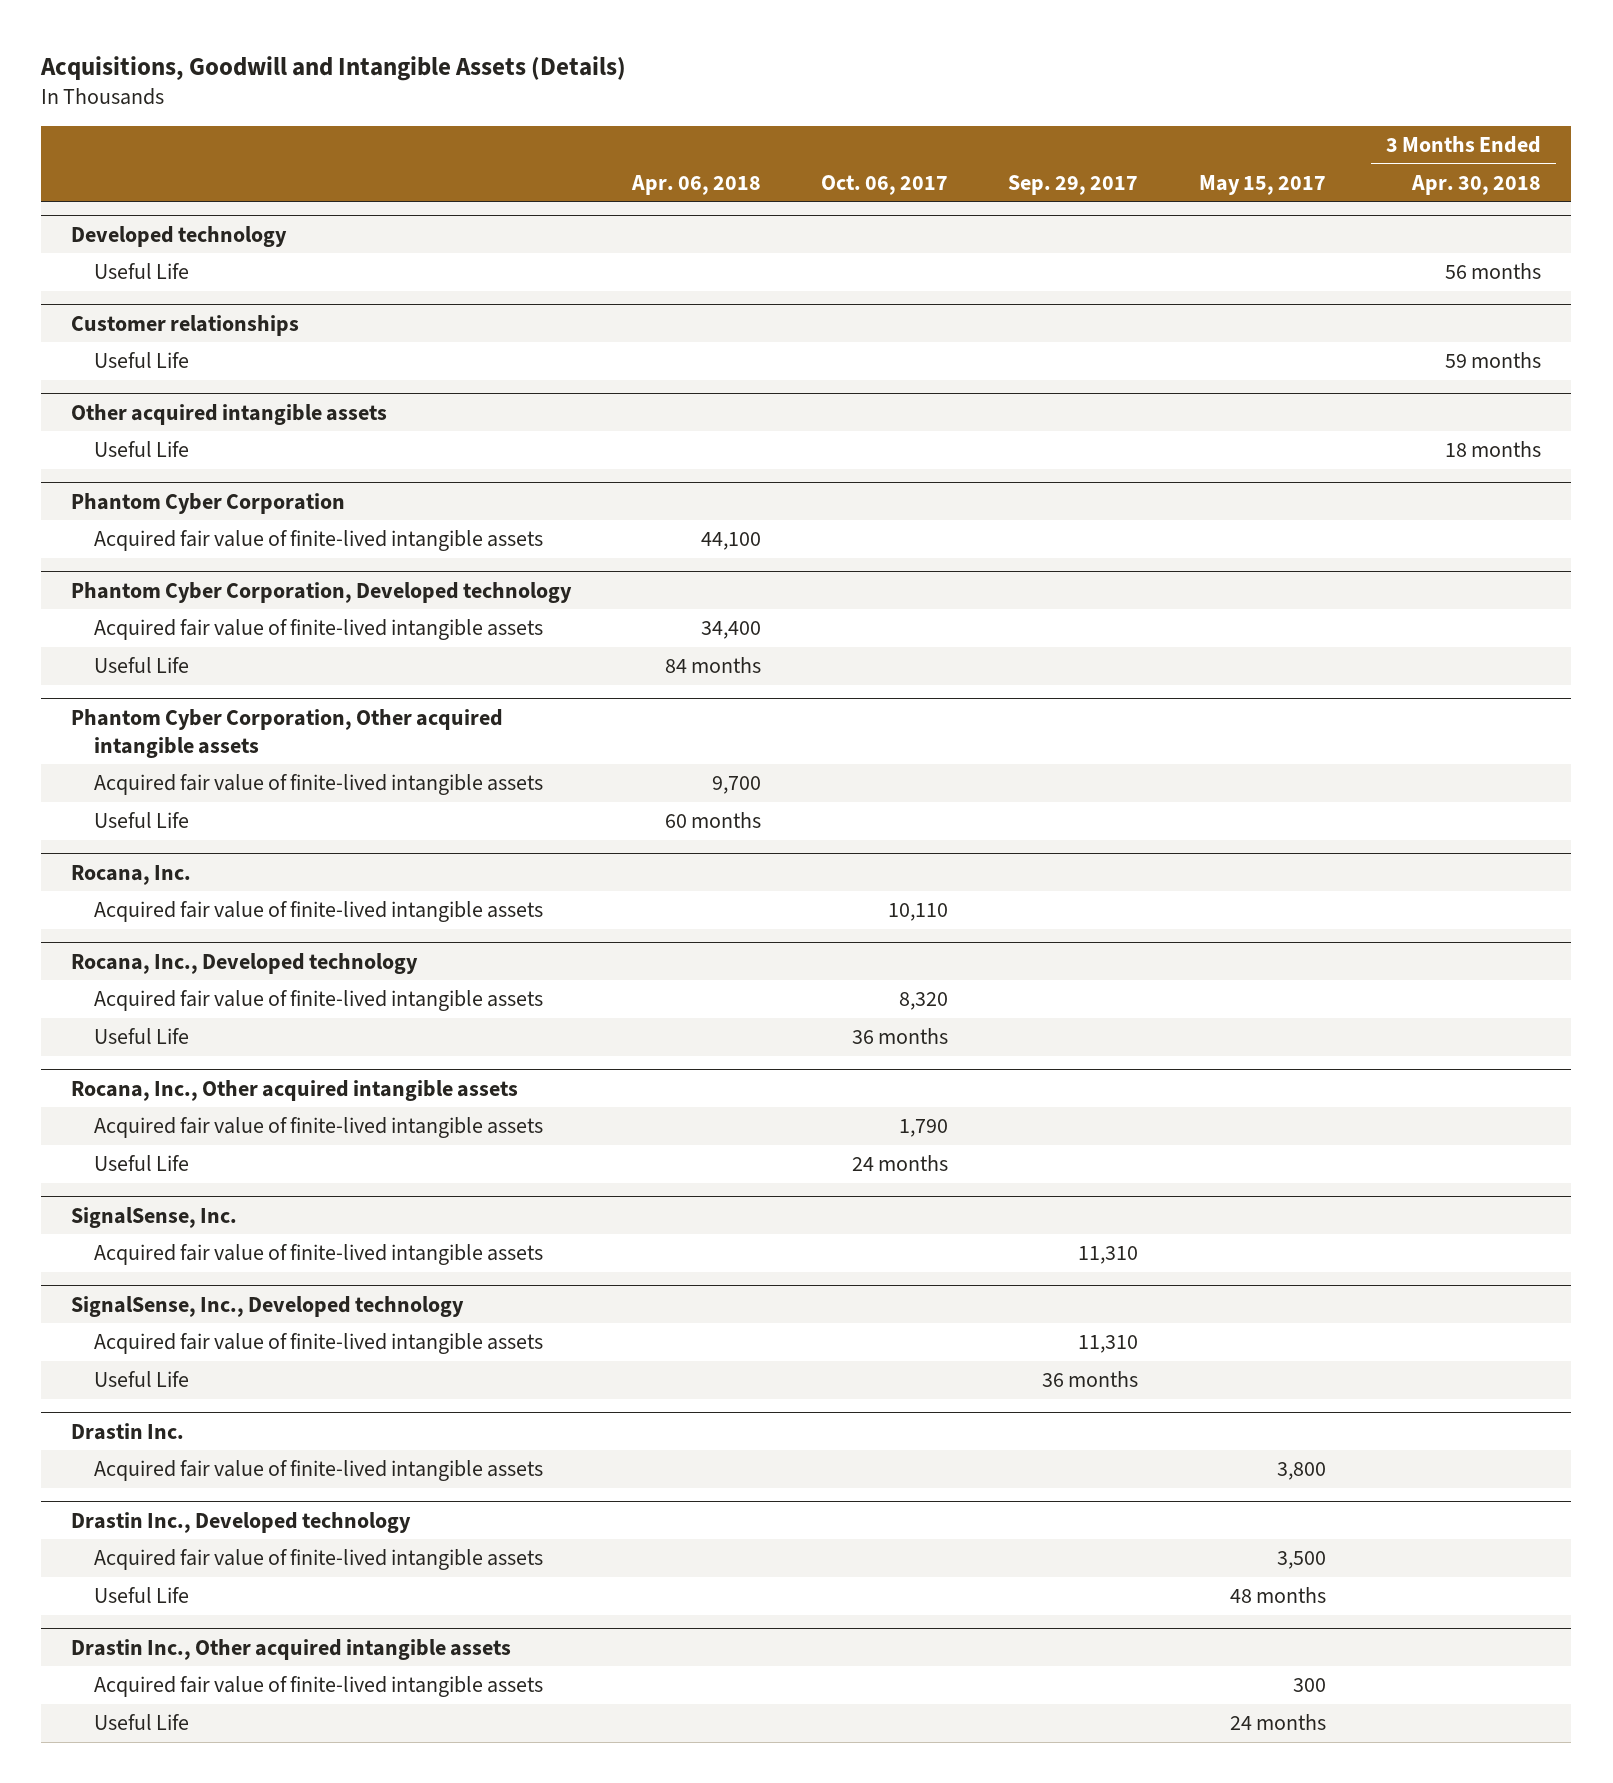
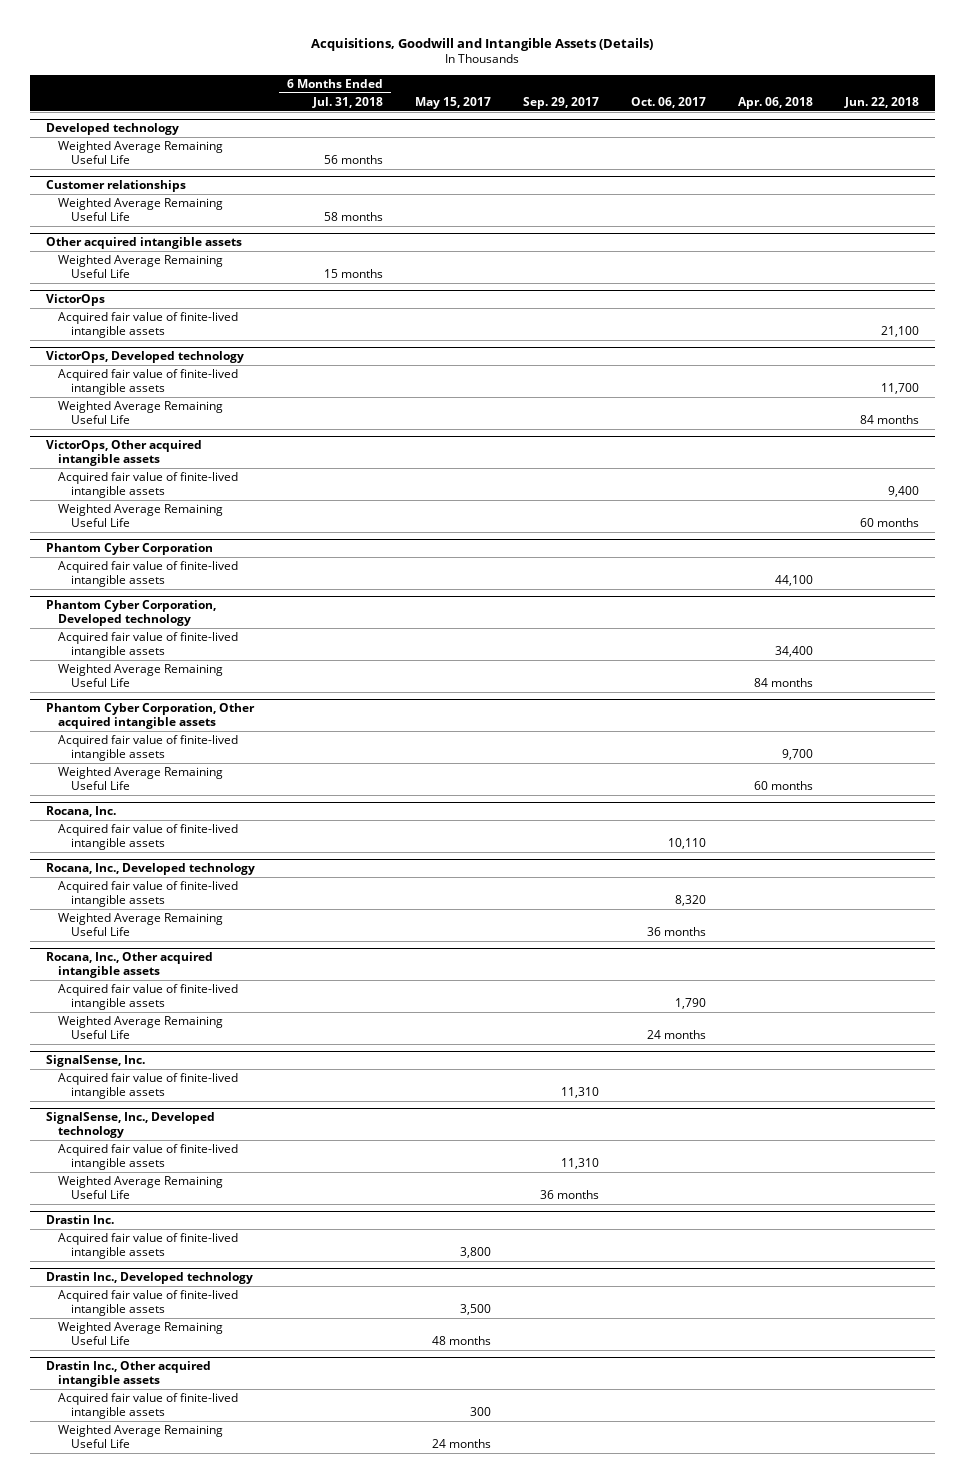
- | Apr. 06, 2018 | Oct. 06, 2017 | Sep. 29, 2017 | May 15, 2017 | 3 Months Ended Apr. 30, 2018
+ | 6 Months Ended Jul. 31, 2018 | May 15, 2017 | Sep. 29, 2017 | Oct. 06, 2017 | Apr. 06, 2018 | Jun. 22, 2018
@ Developed technology
- Useful Life | | | | | 56 months
+ Weighted Average Remaining Useful Life | 56 months | | | | |
@ Customer relationships
- Useful Life | | | | | 59 months
+ Weighted Average Remaining Useful Life | 58 months | | | | |
@ Other acquired intangible assets
- Useful Life | | | | | 18 months
+ Weighted Average Remaining Useful Life | 15 months | | | | |
+ VictorOps
+ Acquired fair value of finite-lived intangible assets | | | | | | 21,100
+ VictorOps, Developed technology
+ Acquired fair value of finite-lived intangible assets | | | | | | 11,700
+ Weighted Average Remaining Useful Life | | | | | | 84 months
+ VictorOps, Other acquired intangible assets
+ Acquired fair value of finite-lived intangible assets | | | | | | 9,400
+ Weighted Average Remaining Useful Life | | | | | | 60 months
@ Phantom Cyber Corporation, Developed technology
- Useful Life | 84 months | | | |
+ Weighted Average Remaining Useful Life | | | | | 84 months |
@ Phantom Cyber Corporation, Other acquired intangible assets
- Useful Life | 60 months | | | |
+ Weighted Average Remaining Useful Life | | | | | 60 months |
@ Rocana, Inc., Developed technology
- Useful Life | | 36 months | | |
+ Weighted Average Remaining Useful Life | | | | 36 months | |
@ Rocana, Inc., Other acquired intangible assets
- Useful Life | | 24 months | | |
+ Weighted Average Remaining Useful Life | | | | 24 months | |
@ SignalSense, Inc., Developed technology
- Useful Life | | | 36 months | |
+ Weighted Average Remaining Useful Life | | | 36 months | | |
@ Drastin Inc., Developed technology
- Useful Life | | | | 48 months |
+ Weighted Average Remaining Useful Life | | 48 months | | | |
@ Drastin Inc., Other acquired intangible assets
- Useful Life | | | | 24 months |
+ Weighted Average Remaining Useful Life | | 24 months | | | |

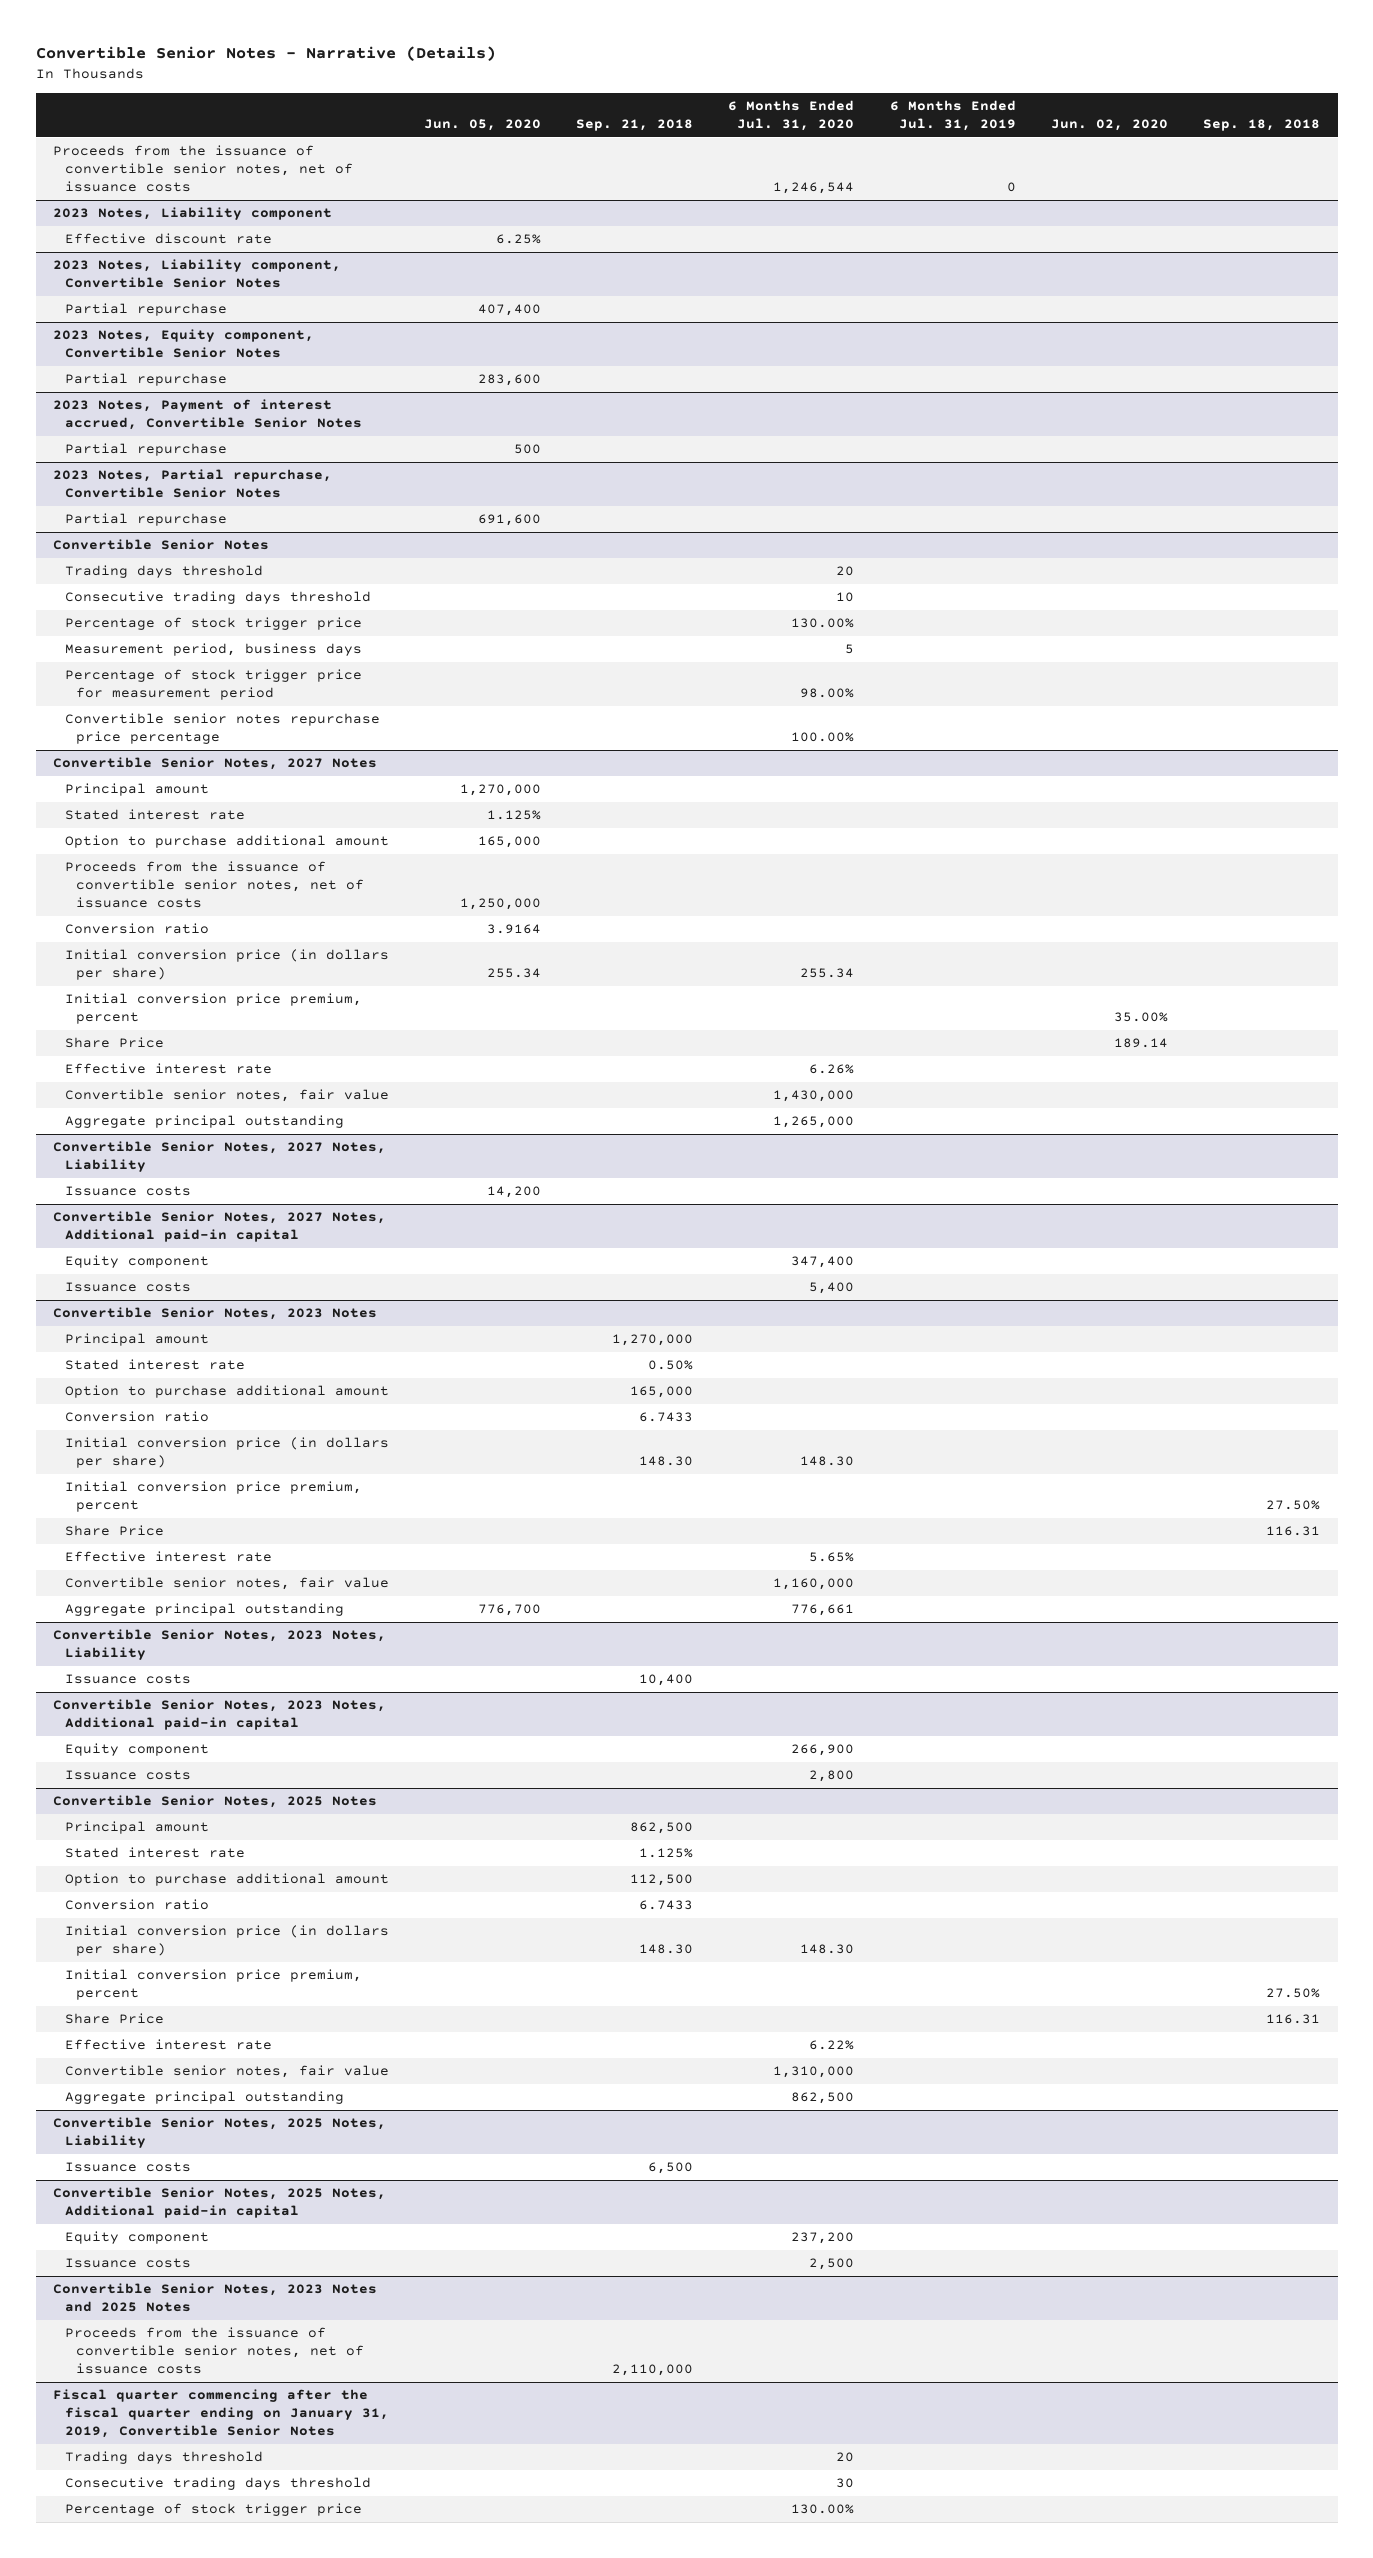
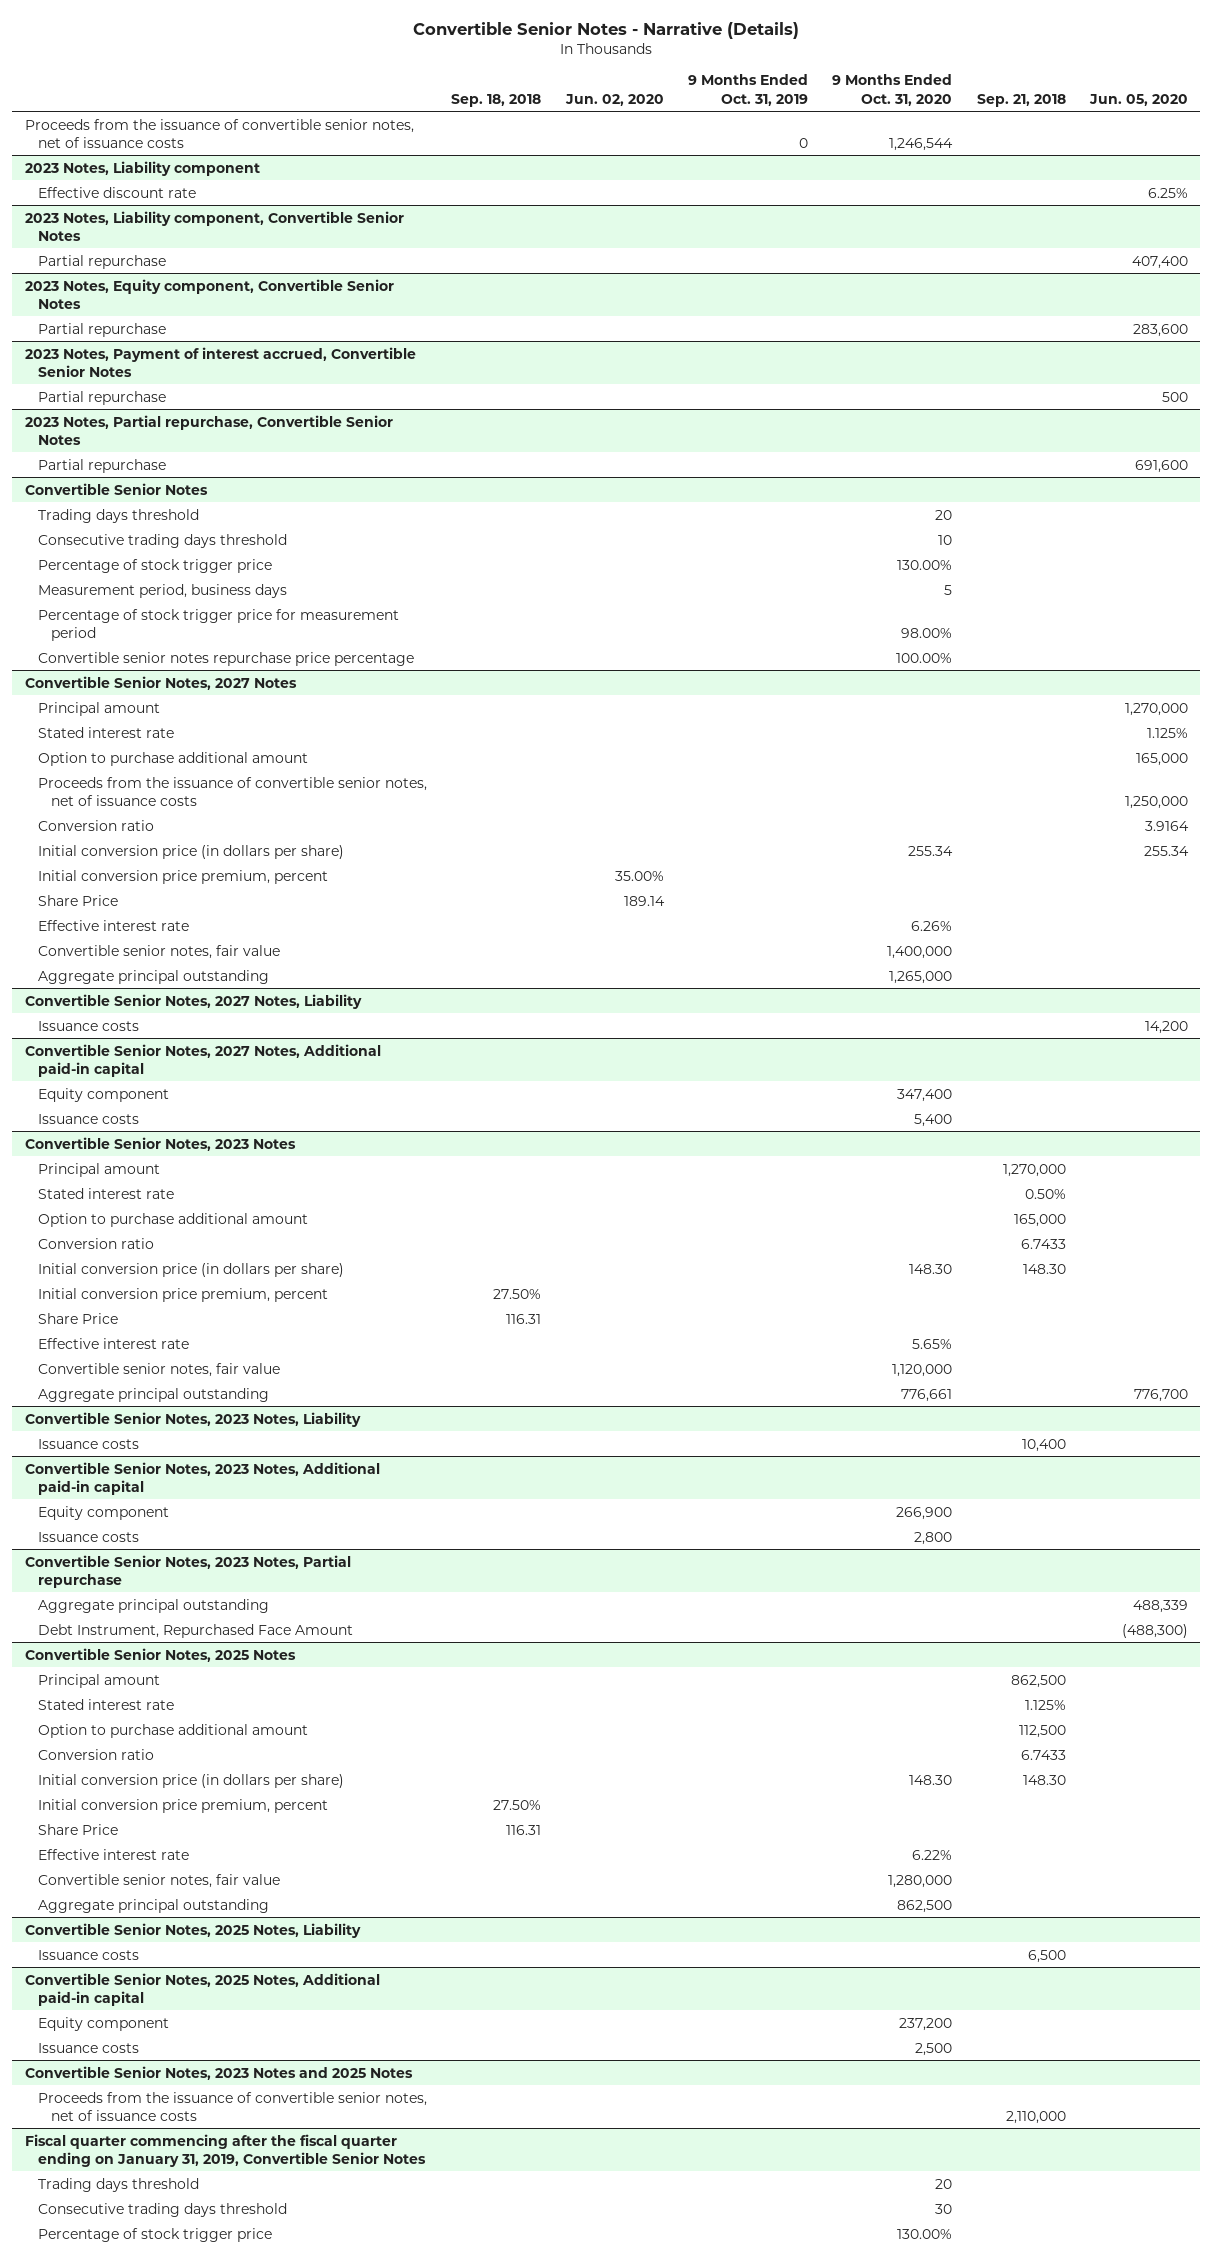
- | Jun. 05, 2020 | Sep. 21, 2018 | 6 Months Ended Jul. 31, 2020 | 6 Months Ended Jul. 31, 2019 | Jun. 02, 2020 | Sep. 18, 2018
+ | Sep. 18, 2018 | Jun. 02, 2020 | 9 Months Ended Oct. 31, 2019 | 9 Months Ended Oct. 31, 2020 | Sep. 21, 2018 | Jun. 05, 2020
+ Convertible Senior Notes, 2023 Notes, Partial repurchase
+ Aggregate principal outstanding | | | | | | 488,339
+ Debt Instrument, Repurchased Face Amount | | | | | | (488,300)

